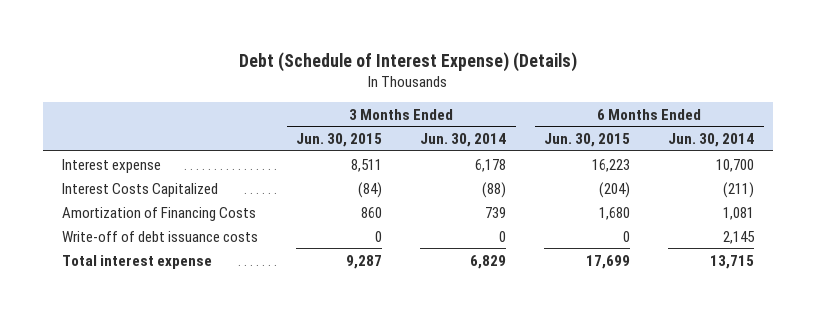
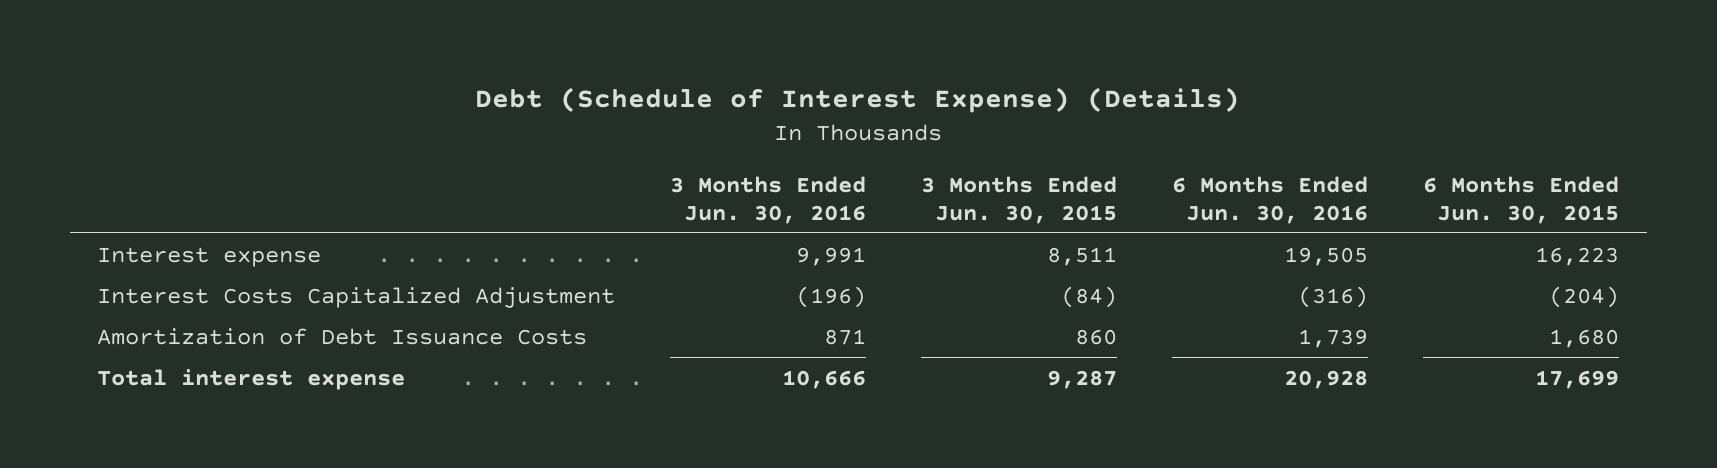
- | 3 Months Ended Jun. 30, 2015 | 3 Months Ended Jun. 30, 2014 | 6 Months Ended Jun. 30, 2015 | 6 Months Ended Jun. 30, 2014
+ | 3 Months Ended Jun. 30, 2016 | 3 Months Ended Jun. 30, 2015 | 6 Months Ended Jun. 30, 2016 | 6 Months Ended Jun. 30, 2015
- Interest Costs Capitalized | (84) | (88) | (204) | (211)
- Amortization of Financing Costs | 860 | 739 | 1,680 | 1,081
- Write-off of debt issuance costs | 0 | 0 | 0 | 2,145
+ Interest Costs Capitalized Adjustment | (196) | (84) | (316) | (204)
+ Amortization of Debt Issuance Costs | 871 | 860 | 1,739 | 1,680

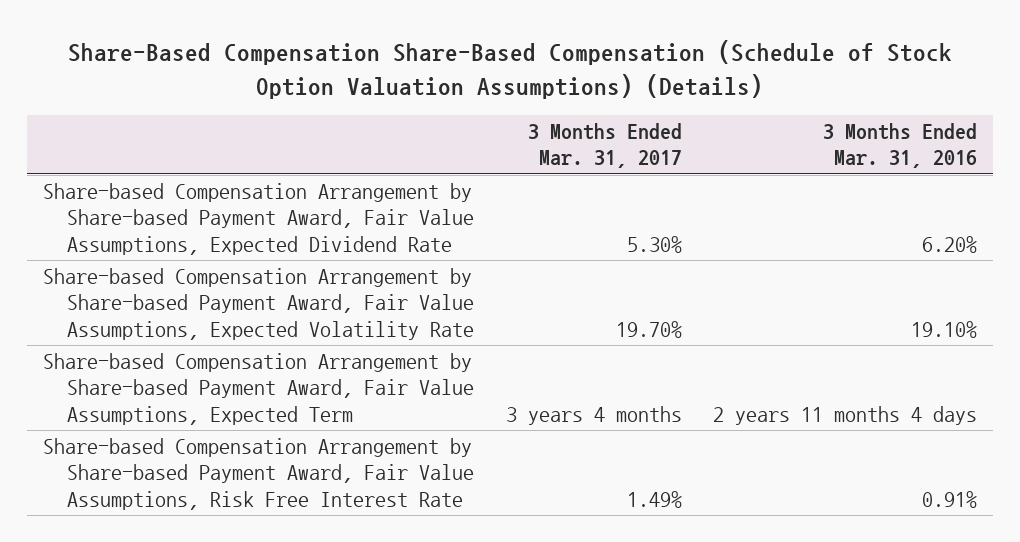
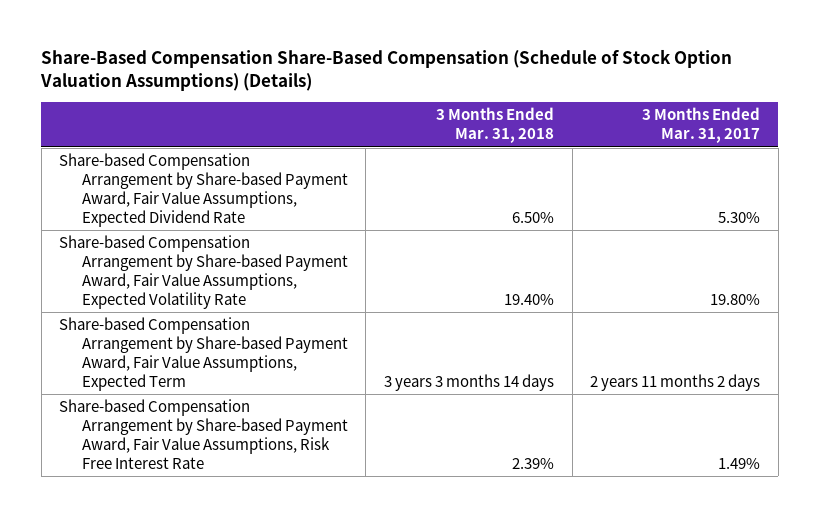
- | 3 Months Ended Mar. 31, 2017 | 3 Months Ended Mar. 31, 2016
+ | 3 Months Ended Mar. 31, 2018 | 3 Months Ended Mar. 31, 2017
- Share-based Compensation Arrangement by Share-based Payment Award, Fair Value Assumptions, Expected Volatility Rate | 19.70% | 19.10%
- Share-based Compensation Arrangement by Share-based Payment Award, Fair Value Assumptions, Expected Term | 3 years 4 months | 2 years 11 months 4 days
+ Share-based Compensation Arrangement by Share-based Payment Award, Fair Value Assumptions, Expected Volatility Rate | 19.40% | 19.80%
+ Share-based Compensation Arrangement by Share-based Payment Award, Fair Value Assumptions, Expected Term | 3 years 3 months 14 days | 2 years 11 months 2 days

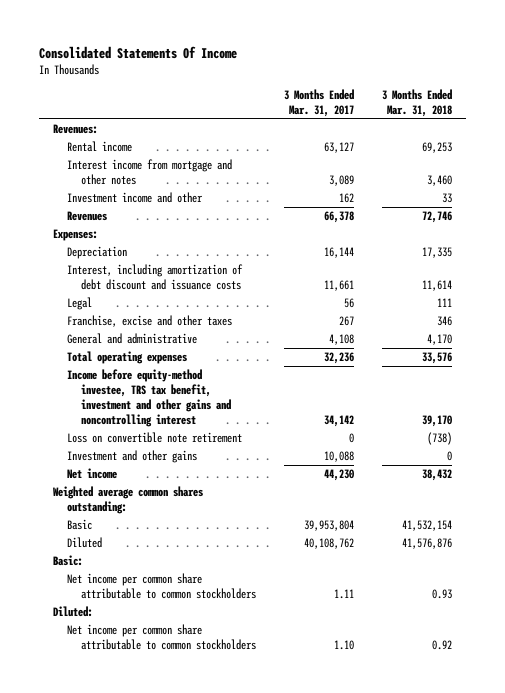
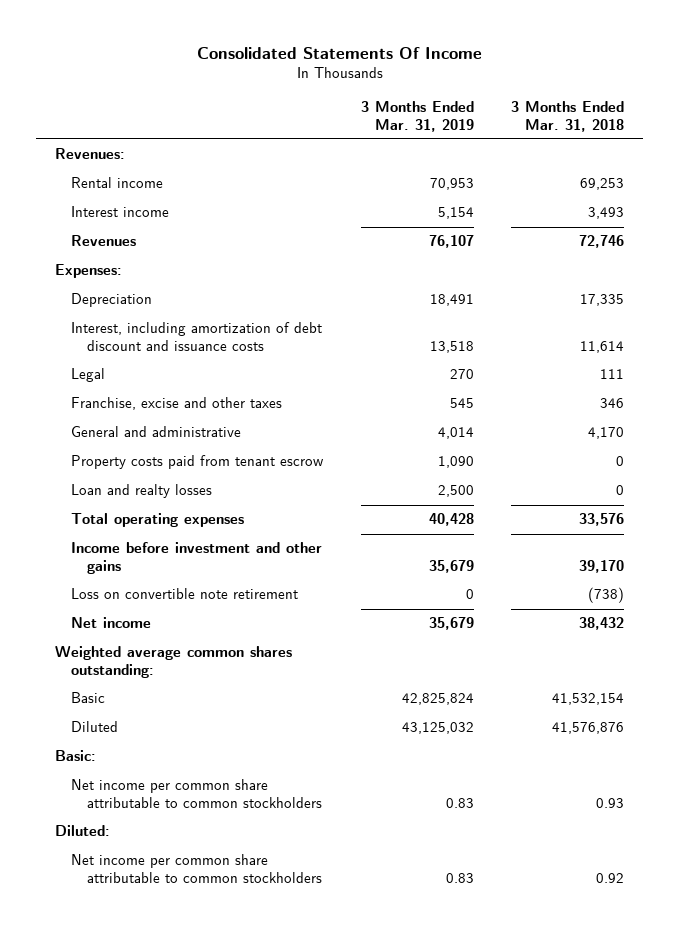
- | 3 Months Ended Mar. 31, 2017 | 3 Months Ended Mar. 31, 2018
+ | 3 Months Ended Mar. 31, 2019 | 3 Months Ended Mar. 31, 2018
- Interest income from mortgage and other notes | 3,089 | 3,460
- Investment income and other | 162 | 33
+ Interest income | 5,154 | 3,493
+ Property costs paid from tenant escrow | 1,090 | 0
+ Loan and realty losses | 2,500 | 0
- Income before equity-method investee, TRS tax benefit, investment and other gains and noncontrolling interest | 34,142 | 39,170
+ Income before investment and other gains | 35,679 | 39,170
- Investment and other gains | 10,088 | 0

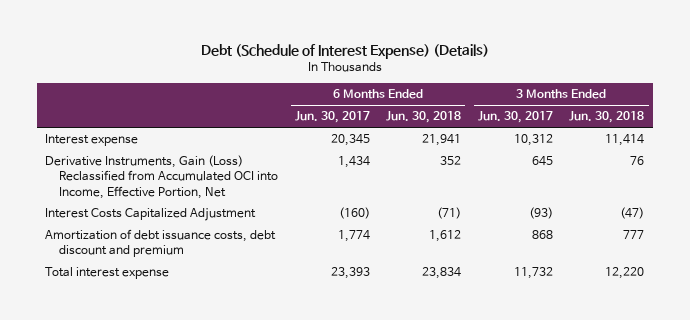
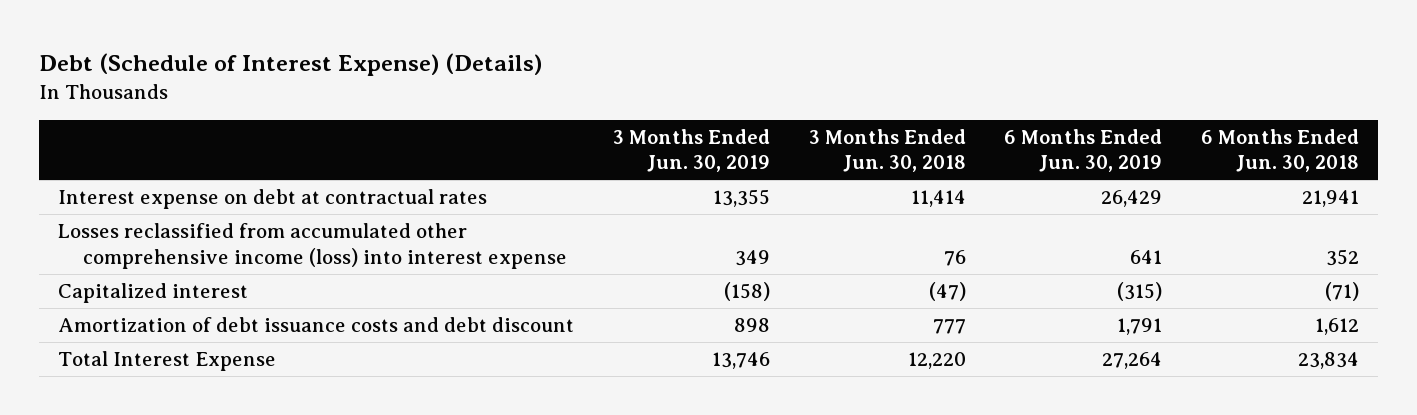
- | 6 Months Ended Jun. 30, 2017 | 6 Months Ended Jun. 30, 2018 | 3 Months Ended Jun. 30, 2017 | 3 Months Ended Jun. 30, 2018
+ | 3 Months Ended Jun. 30, 2019 | 3 Months Ended Jun. 30, 2018 | 6 Months Ended Jun. 30, 2019 | 6 Months Ended Jun. 30, 2018
- Interest expense | 20,345 | 21,941 | 10,312 | 11,414
- Derivative Instruments, Gain (Loss) Reclassified from Accumulated OCI into Income, Effective Portion, Net | 1,434 | 352 | 645 | 76
- Interest Costs Capitalized Adjustment | (160) | (71) | (93) | (47)
- Amortization of debt issuance costs, debt discount and premium | 1,774 | 1,612 | 868 | 777
- Total interest expense | 23,393 | 23,834 | 11,732 | 12,220
+ Interest expense on debt at contractual rates | 13,355 | 11,414 | 26,429 | 21,941
+ Losses reclassified from accumulated other comprehensive income (loss) into interest expense | 349 | 76 | 641 | 352
+ Capitalized interest | (158) | (47) | (315) | (71)
+ Amortization of debt issuance costs and debt discount | 898 | 777 | 1,791 | 1,612
+ Total Interest Expense | 13,746 | 12,220 | 27,264 | 23,834

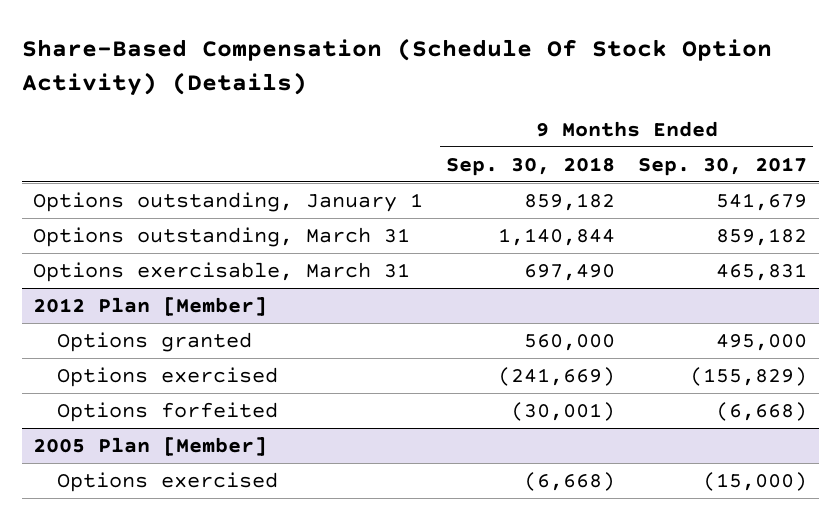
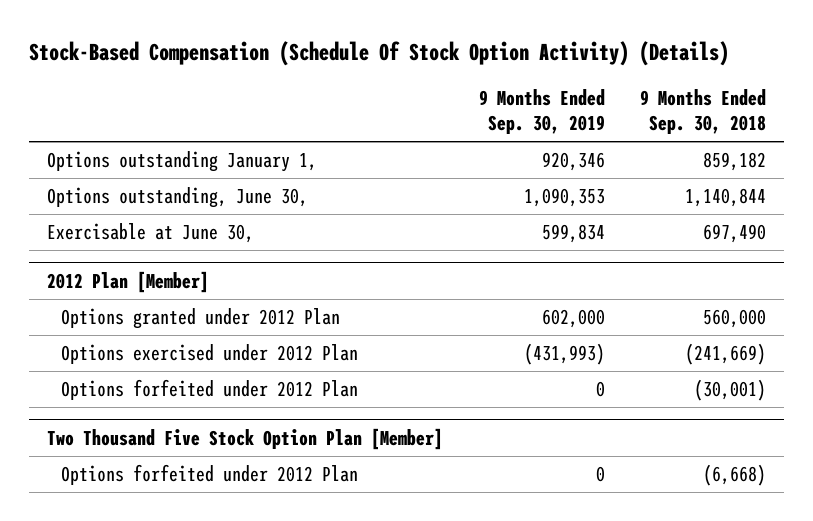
- Share-Based Compensation (Schedule Of Stock Option Activity) (Details)
+ Stock-Based Compensation (Schedule Of Stock Option Activity) (Details)
- | 9 Months Ended Sep. 30, 2018 | 9 Months Ended Sep. 30, 2017
+ | 9 Months Ended Sep. 30, 2019 | 9 Months Ended Sep. 30, 2018
- Options outstanding, January 1 | 859,182 | 541,679
- Options outstanding, March 31 | 1,140,844 | 859,182
- Options exercisable, March 31 | 697,490 | 465,831
+ Options outstanding January 1, | 920,346 | 859,182
+ Options outstanding, June 30, | 1,090,353 | 1,140,844
+ Exercisable at June 30, | 599,834 | 697,490
@ 2012 Plan [Member]
- Options granted | 560,000 | 495,000
- Options exercised | (241,669) | (155,829)
- Options forfeited | (30,001) | (6,668)
- 2005 Plan [Member]
- Options exercised | (6,668) | (15,000)
@ 2012 Plan [Member]
+ Options granted under 2012 Plan | 602,000 | 560,000
+ Options exercised under 2012 Plan | (431,993) | (241,669)
+ Options forfeited under 2012 Plan | 0 | (30,001)
+ Two Thousand Five Stock Option Plan [Member]
+ Options forfeited under 2012 Plan | 0 | (6,668)

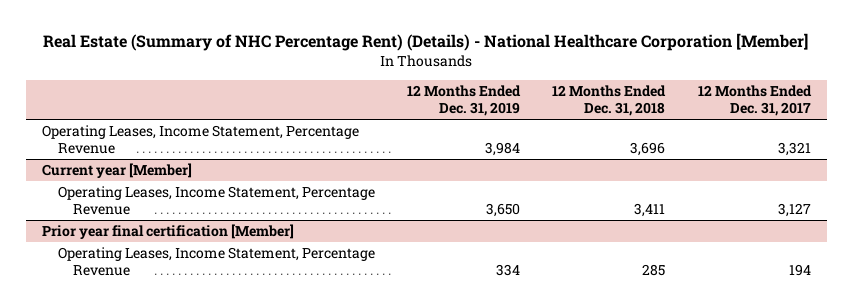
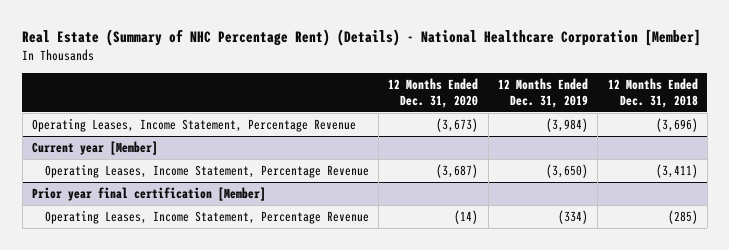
- | 12 Months Ended Dec. 31, 2019 | 12 Months Ended Dec. 31, 2018 | 12 Months Ended Dec. 31, 2017
+ | 12 Months Ended Dec. 31, 2020 | 12 Months Ended Dec. 31, 2019 | 12 Months Ended Dec. 31, 2018
- Operating Leases, Income Statement, Percentage Revenue | 3,984 | 3,696 | 3,321
+ Operating Leases, Income Statement, Percentage Revenue | (3,673) | (3,984) | (3,696)
@ Current year [Member]
- Operating Leases, Income Statement, Percentage Revenue | 3,650 | 3,411 | 3,127
+ Operating Leases, Income Statement, Percentage Revenue | (3,687) | (3,650) | (3,411)
@ Prior year final certification [Member]
- Operating Leases, Income Statement, Percentage Revenue | 334 | 285 | 194
+ Operating Leases, Income Statement, Percentage Revenue | (14) | (334) | (285)

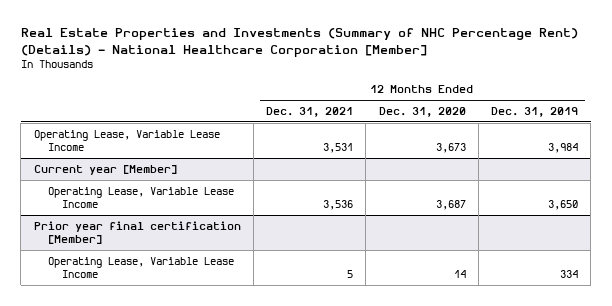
- Real Estate (Summary of NHC Percentage Rent) (Details) - National Healthcare Corporation [Member]
+ Real Estate Properties and Investments (Summary of NHC Percentage Rent) (Details) - National Healthcare Corporation [Member]
- | 12 Months Ended Dec. 31, 2020 | 12 Months Ended Dec. 31, 2019 | 12 Months Ended Dec. 31, 2018
+ | 12 Months Ended Dec. 31, 2021 | 12 Months Ended Dec. 31, 2020 | 12 Months Ended Dec. 31, 2019
- Operating Leases, Income Statement, Percentage Revenue | (3,673) | (3,984) | (3,696)
+ Operating Lease, Variable Lease Income | 3,531 | 3,673 | 3,984
@ Current year [Member]
- Operating Leases, Income Statement, Percentage Revenue | (3,687) | (3,650) | (3,411)
+ Operating Lease, Variable Lease Income | 3,536 | 3,687 | 3,650
@ Prior year final certification [Member]
- Operating Leases, Income Statement, Percentage Revenue | (14) | (334) | (285)
+ Operating Lease, Variable Lease Income | 5 | 14 | 334

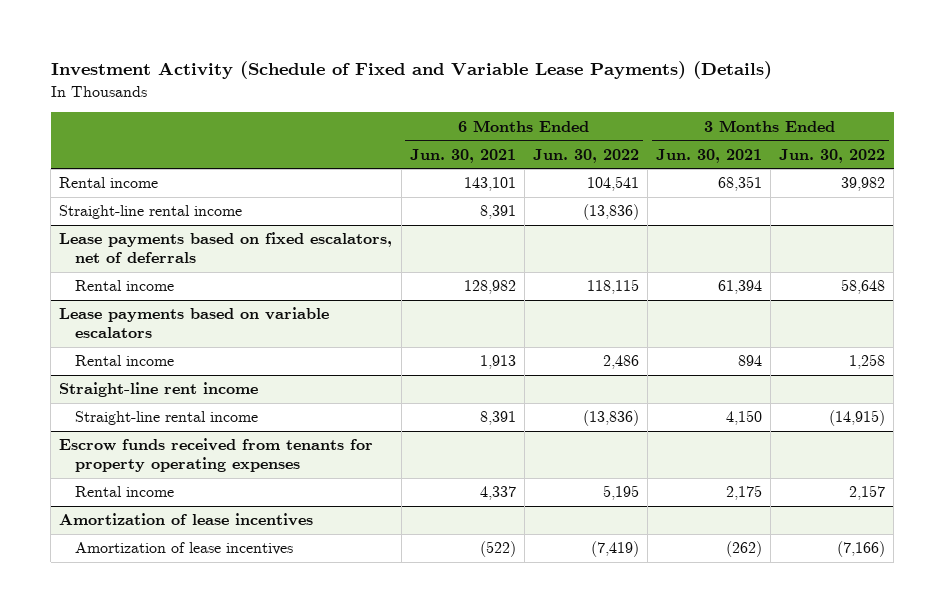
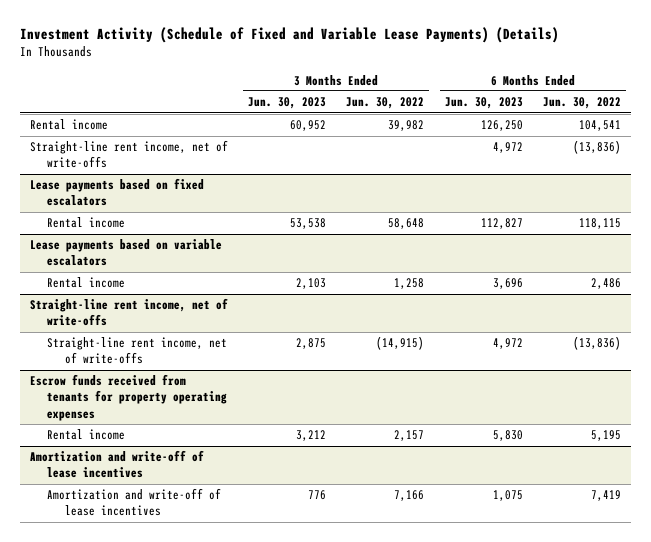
- | 6 Months Ended Jun. 30, 2021 | 6 Months Ended Jun. 30, 2022 | 3 Months Ended Jun. 30, 2021 | 3 Months Ended Jun. 30, 2022
+ | 3 Months Ended Jun. 30, 2023 | 3 Months Ended Jun. 30, 2022 | 6 Months Ended Jun. 30, 2023 | 6 Months Ended Jun. 30, 2022
- Straight-line rental income | 8,391 | (13,836) | |
- Lease payments based on fixed escalators, net of deferrals
+ Straight-line rent income, net of write-offs | | | 4,972 | (13,836)
+ Lease payments based on fixed escalators
- Straight-line rent income
- Straight-line rental income | 8,391 | (13,836) | 4,150 | (14,915)
+ Straight-line rent income, net of write-offs
+ Straight-line rent income, net of write-offs | 2,875 | (14,915) | 4,972 | (13,836)
- Amortization of lease incentives
- Amortization of lease incentives | (522) | (7,419) | (262) | (7,166)
+ Amortization and write-off of lease incentives
+ Amortization and write-off of lease incentives | 776 | 7,166 | 1,075 | 7,419

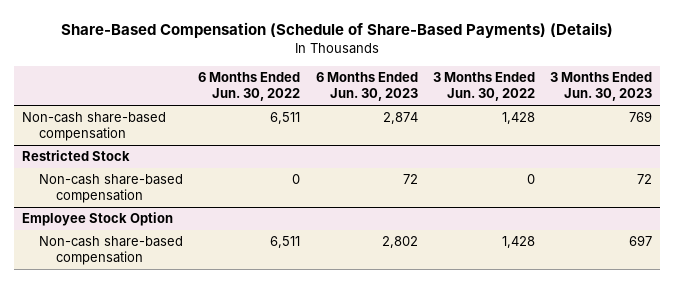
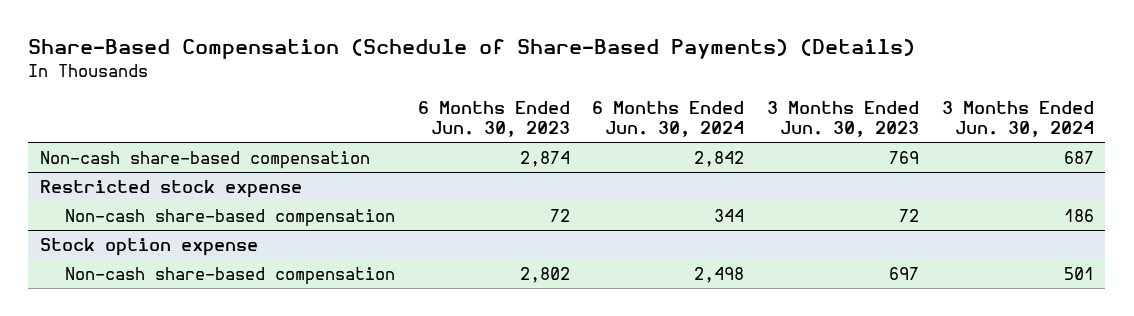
- | 6 Months Ended Jun. 30, 2022 | 6 Months Ended Jun. 30, 2023 | 3 Months Ended Jun. 30, 2022 | 3 Months Ended Jun. 30, 2023
+ | 6 Months Ended Jun. 30, 2023 | 6 Months Ended Jun. 30, 2024 | 3 Months Ended Jun. 30, 2023 | 3 Months Ended Jun. 30, 2024
- Restricted Stock
+ Restricted stock expense
- Employee Stock Option
+ Stock option expense

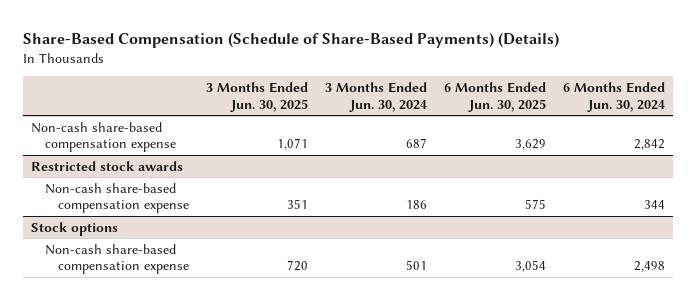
- | 6 Months Ended Jun. 30, 2023 | 6 Months Ended Jun. 30, 2024 | 3 Months Ended Jun. 30, 2023 | 3 Months Ended Jun. 30, 2024
+ | 3 Months Ended Jun. 30, 2025 | 3 Months Ended Jun. 30, 2024 | 6 Months Ended Jun. 30, 2025 | 6 Months Ended Jun. 30, 2024
- Non-cash share-based compensation | 2,874 | 2,842 | 769 | 687
- Restricted stock expense
- Non-cash share-based compensation | 72 | 344 | 72 | 186
- Stock option expense
- Non-cash share-based compensation | 2,802 | 2,498 | 697 | 501
+ Non-cash share-based compensation expense | 1,071 | 687 | 3,629 | 2,842
+ Restricted stock awards
+ Non-cash share-based compensation expense | 351 | 186 | 575 | 344
+ Stock options
+ Non-cash share-based compensation expense | 720 | 501 | 3,054 | 2,498

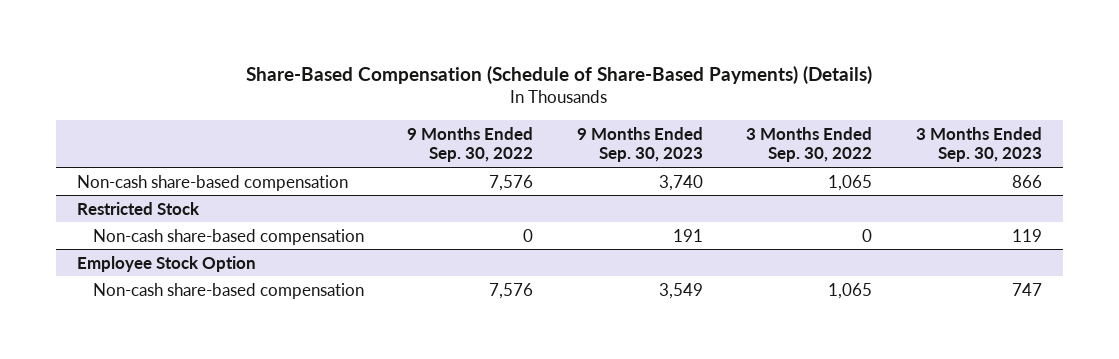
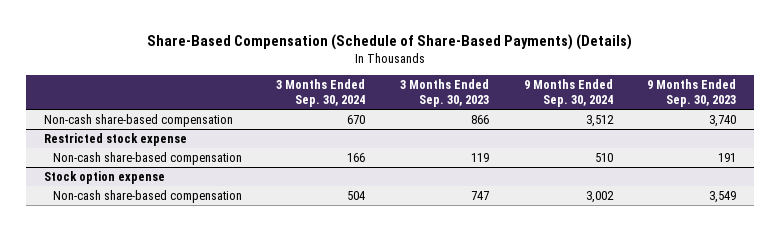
- | 9 Months Ended Sep. 30, 2022 | 9 Months Ended Sep. 30, 2023 | 3 Months Ended Sep. 30, 2022 | 3 Months Ended Sep. 30, 2023
+ | 3 Months Ended Sep. 30, 2024 | 3 Months Ended Sep. 30, 2023 | 9 Months Ended Sep. 30, 2024 | 9 Months Ended Sep. 30, 2023
- Restricted Stock
+ Restricted stock expense
- Employee Stock Option
+ Stock option expense

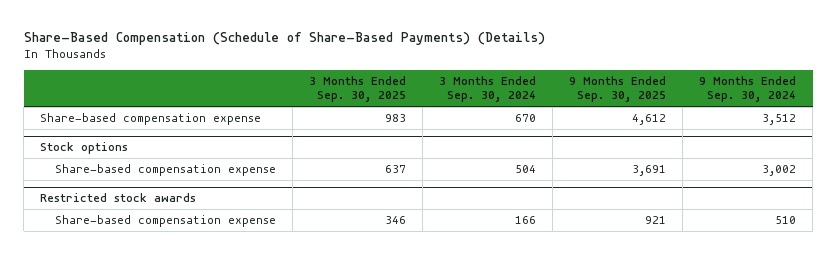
- | 3 Months Ended Sep. 30, 2024 | 3 Months Ended Sep. 30, 2023 | 9 Months Ended Sep. 30, 2024 | 9 Months Ended Sep. 30, 2023
+ | 3 Months Ended Sep. 30, 2025 | 3 Months Ended Sep. 30, 2024 | 9 Months Ended Sep. 30, 2025 | 9 Months Ended Sep. 30, 2024
- Non-cash share-based compensation | 670 | 866 | 3,512 | 3,740
- Restricted stock expense
- Non-cash share-based compensation | 166 | 119 | 510 | 191
- Stock option expense
- Non-cash share-based compensation | 504 | 747 | 3,002 | 3,549
+ Share-based compensation expense | 983 | 670 | 4,612 | 3,512
+ Stock options
+ Share-based compensation expense | 637 | 504 | 3,691 | 3,002
+ Restricted stock awards
+ Share-based compensation expense | 346 | 166 | 921 | 510

